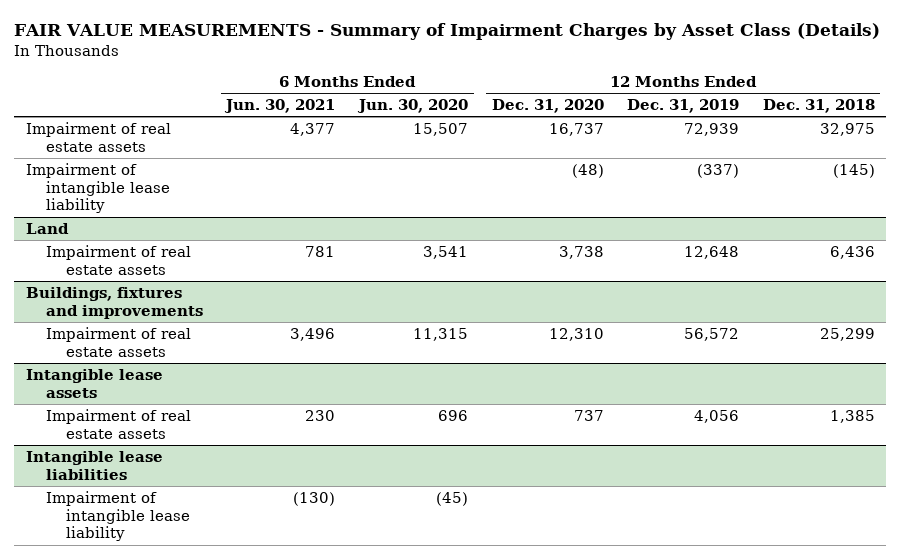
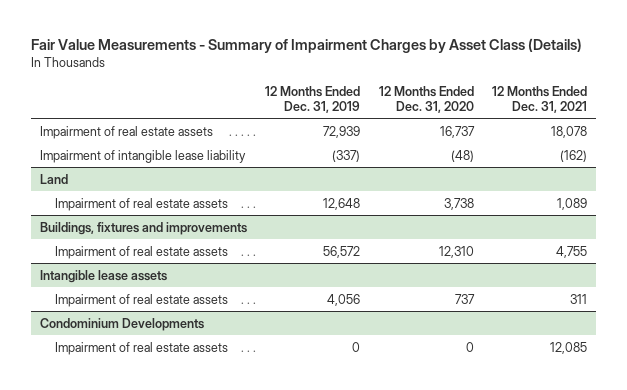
- FAIR VALUE MEASUREMENTS - Summary of Impairment Charges by Asset Class (Details)
+ Fair Value Measurements - Summary of Impairment Charges by Asset Class (Details)
- | 6 Months Ended Jun. 30, 2021 | 6 Months Ended Jun. 30, 2020 | 12 Months Ended Dec. 31, 2020 | 12 Months Ended Dec. 31, 2019 | 12 Months Ended Dec. 31, 2018
+ | 12 Months Ended Dec. 31, 2019 | 12 Months Ended Dec. 31, 2020 | 12 Months Ended Dec. 31, 2021
- Intangible lease liabilities
- Impairment of intangible lease liability | (130) | (45) | | |
+ Condominium Developments
+ Impairment of real estate assets | 0 | 0 | 12,085

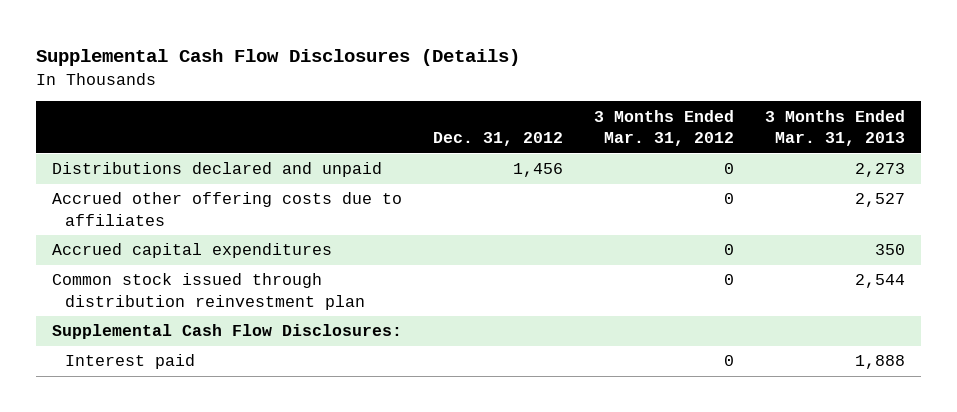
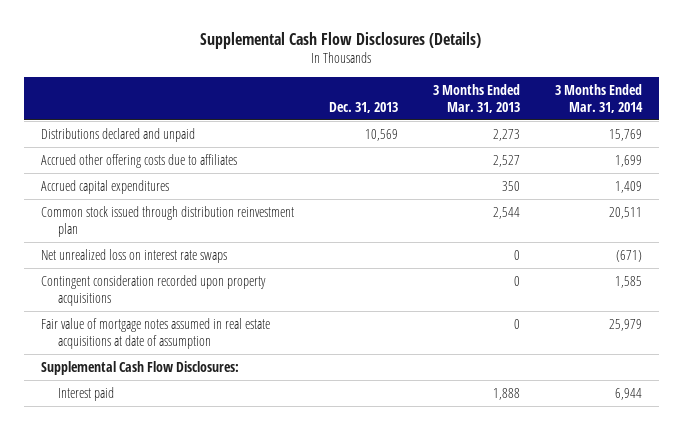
- | Dec. 31, 2012 | 3 Months Ended Mar. 31, 2012 | 3 Months Ended Mar. 31, 2013
+ | Dec. 31, 2013 | 3 Months Ended Mar. 31, 2013 | 3 Months Ended Mar. 31, 2014
+ Net unrealized loss on interest rate swaps | | 0 | (671)
+ Contingent consideration recorded upon property acquisitions | | 0 | 1,585
+ Fair value of mortgage notes assumed in real estate acquisitions at date of assumption | | 0 | 25,979

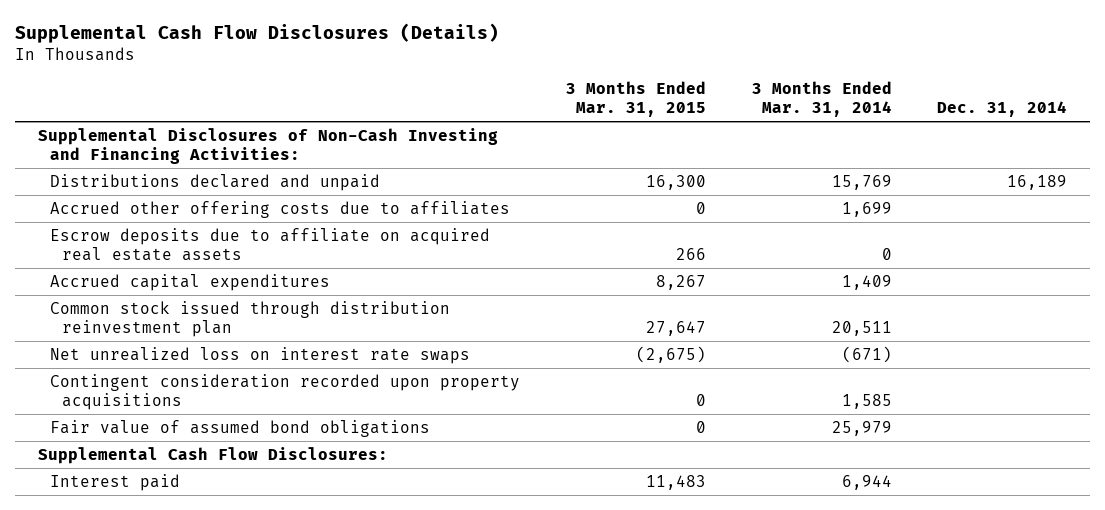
- | Dec. 31, 2013 | 3 Months Ended Mar. 31, 2013 | 3 Months Ended Mar. 31, 2014
+ | 3 Months Ended Mar. 31, 2015 | 3 Months Ended Mar. 31, 2014 | Dec. 31, 2014
+ Supplemental Disclosures of Non-Cash Investing and Financing Activities:
+ Escrow deposits due to affiliate on acquired real estate assets | 266 | 0 |
- Fair value of mortgage notes assumed in real estate acquisitions at date of assumption | | 0 | 25,979
+ Fair value of assumed bond obligations | 0 | 25,979 |

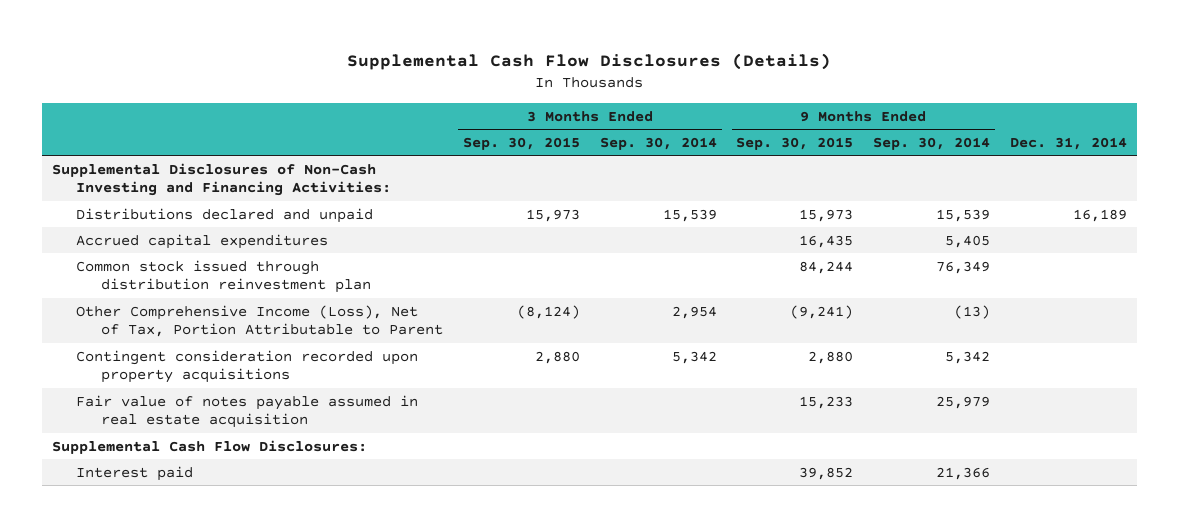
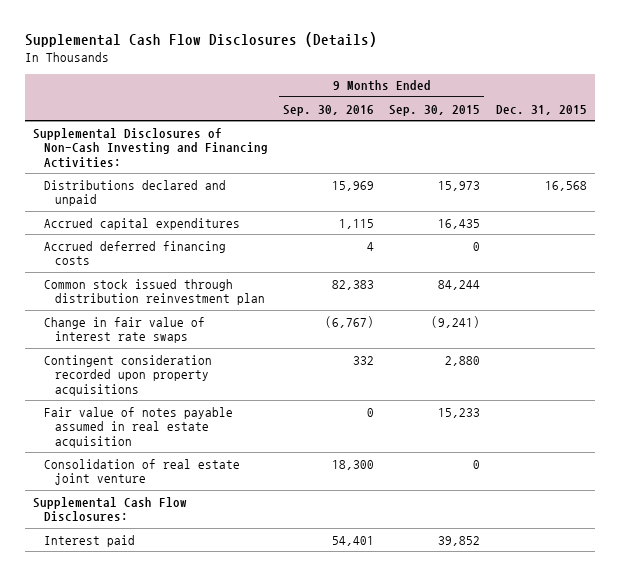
- | 3 Months Ended Sep. 30, 2015 | 3 Months Ended Sep. 30, 2014 | 9 Months Ended Sep. 30, 2015 | 9 Months Ended Sep. 30, 2014 | Dec. 31, 2014
+ | 9 Months Ended Sep. 30, 2016 | 9 Months Ended Sep. 30, 2015 | Dec. 31, 2015
+ Accrued deferred financing costs | 4 | 0 |
- Other Comprehensive Income (Loss), Net of Tax, Portion Attributable to Parent | (8,124) | 2,954 | (9,241) | (13) |
+ Change in fair value of interest rate swaps | (6,767) | (9,241) |
+ Consolidation of real estate joint venture | 18,300 | 0 |

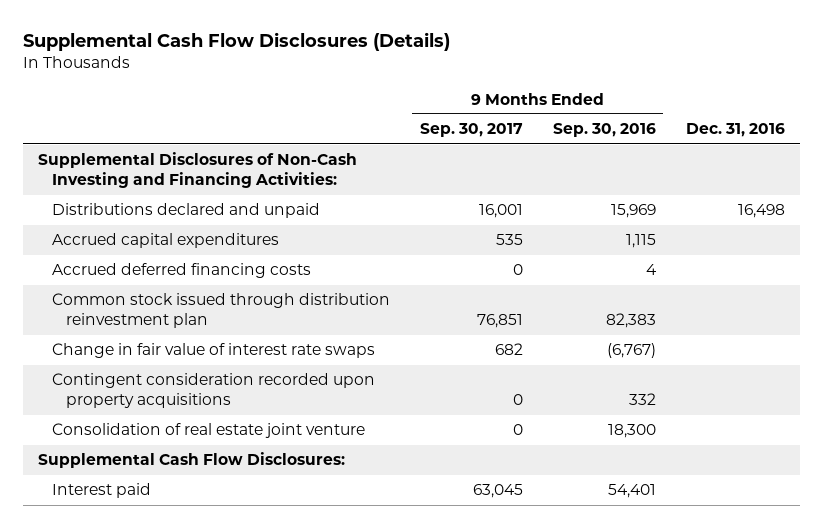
- | 9 Months Ended Sep. 30, 2016 | 9 Months Ended Sep. 30, 2015 | Dec. 31, 2015
+ | 9 Months Ended Sep. 30, 2017 | 9 Months Ended Sep. 30, 2016 | Dec. 31, 2016
- Fair value of notes payable assumed in real estate acquisition | 0 | 15,233 |

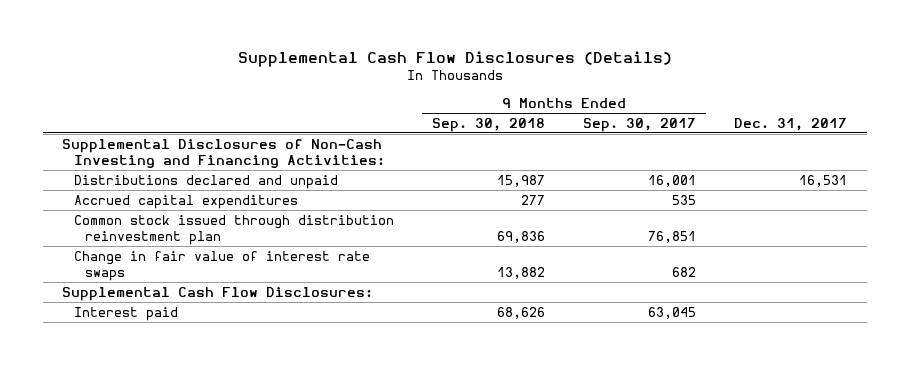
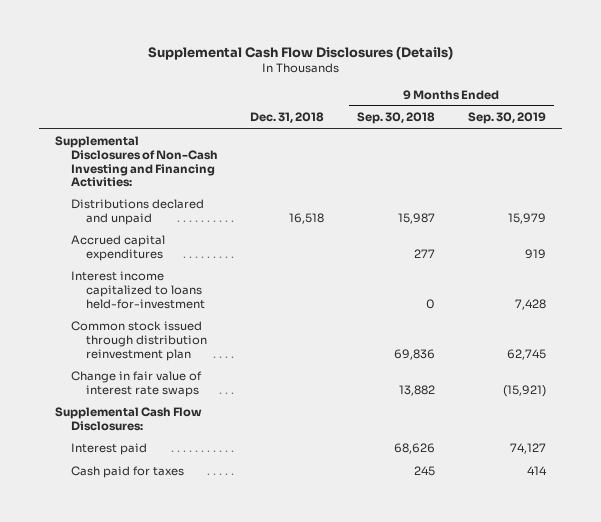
- | 9 Months Ended Sep. 30, 2018 | 9 Months Ended Sep. 30, 2017 | Dec. 31, 2017
+ | Dec. 31, 2018 | 9 Months Ended Sep. 30, 2018 | 9 Months Ended Sep. 30, 2019
+ Interest income capitalized to loans held-for-investment | | 0 | 7,428
+ Cash paid for taxes | | 245 | 414

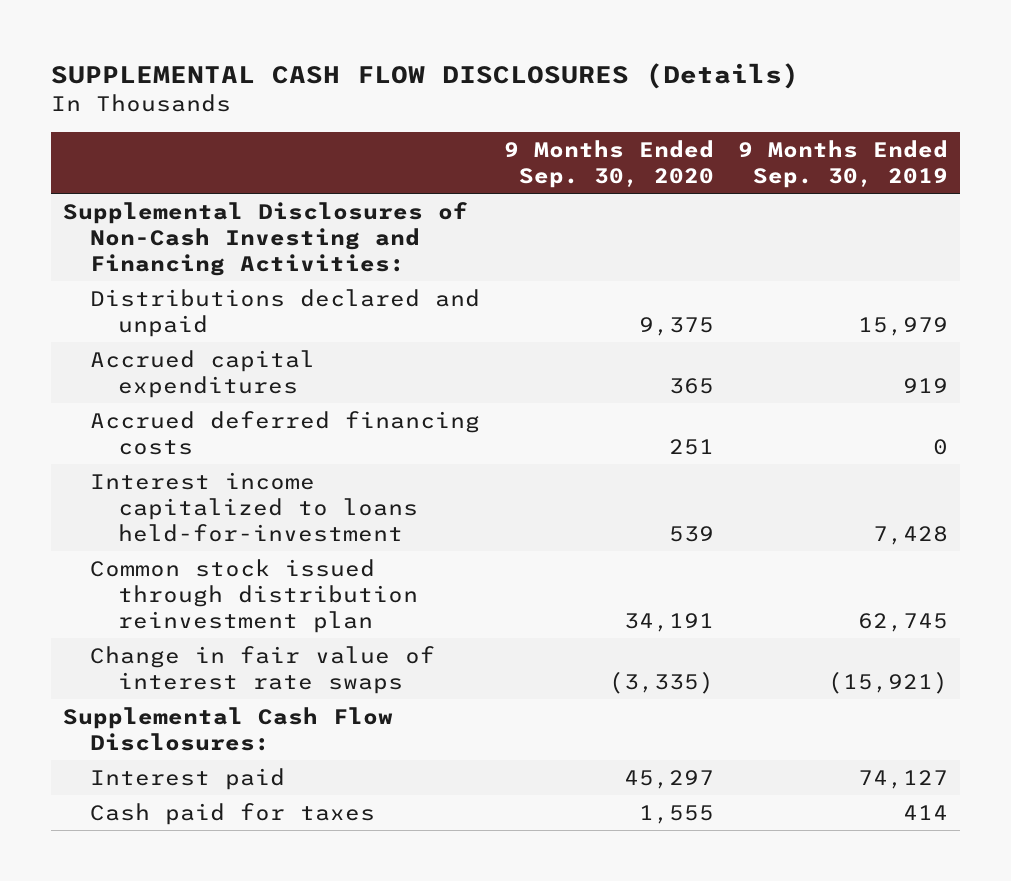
- Supplemental Cash Flow Disclosures (Details)
+ SUPPLEMENTAL CASH FLOW DISCLOSURES (Details)
- | Dec. 31, 2018 | 9 Months Ended Sep. 30, 2018 | 9 Months Ended Sep. 30, 2019
+ | 9 Months Ended Sep. 30, 2020 | 9 Months Ended Sep. 30, 2019
+ Accrued deferred financing costs | 251 | 0

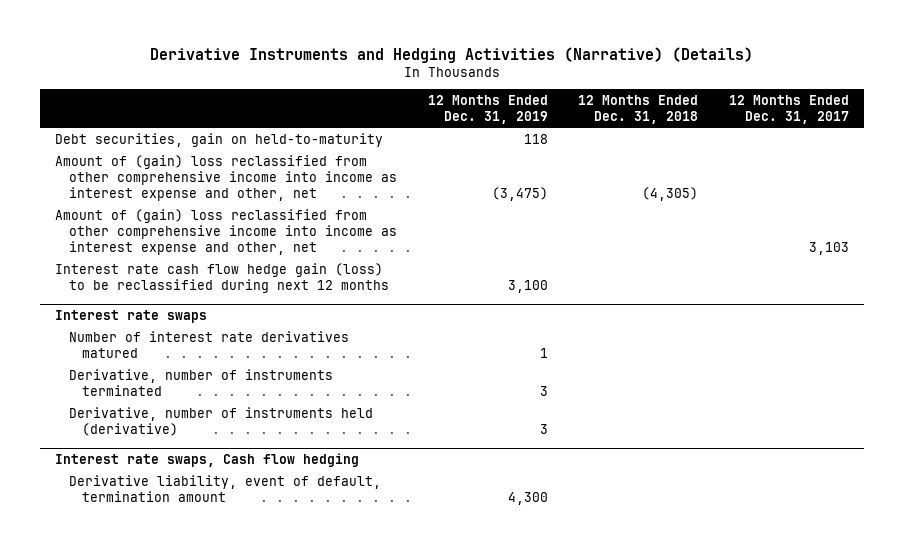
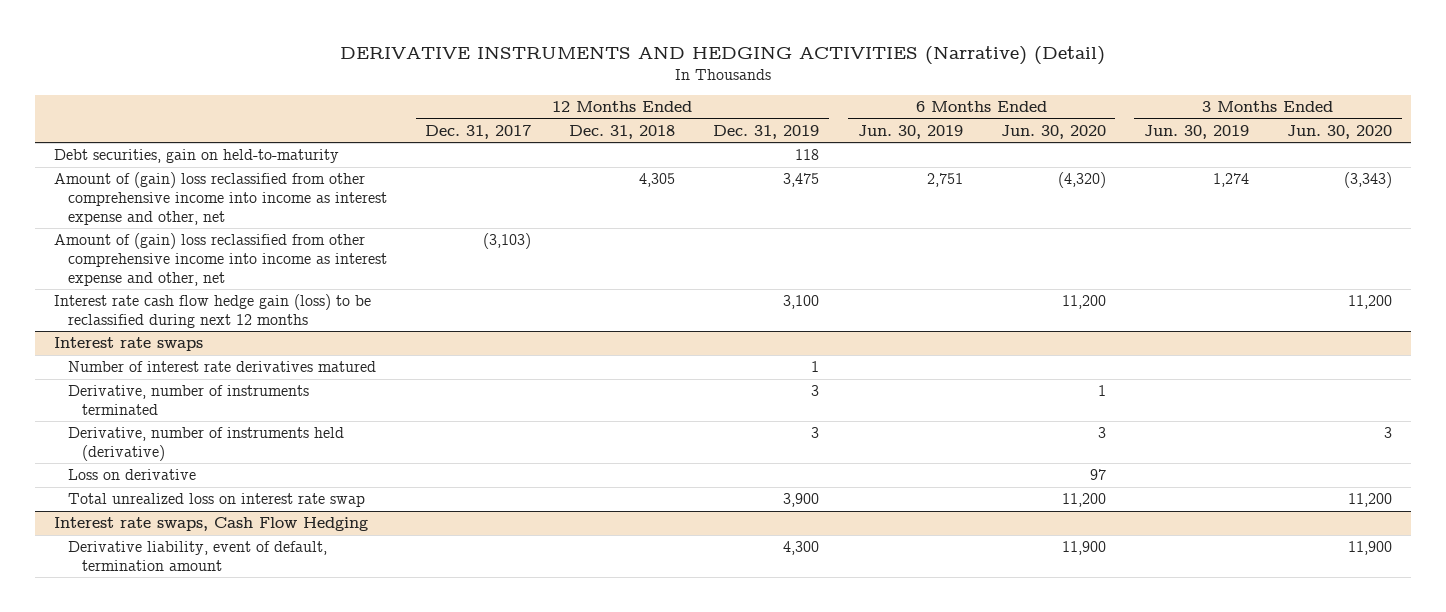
- Derivative Instruments and Hedging Activities (Narrative) (Details)
+ DERIVATIVE INSTRUMENTS AND HEDGING ACTIVITIES (Narrative) (Detail)
- | 12 Months Ended Dec. 31, 2019 | 12 Months Ended Dec. 31, 2018 | 12 Months Ended Dec. 31, 2017
+ | 12 Months Ended Dec. 31, 2017 | 12 Months Ended Dec. 31, 2018 | 12 Months Ended Dec. 31, 2019 | 6 Months Ended Jun. 30, 2019 | 6 Months Ended Jun. 30, 2020 | 3 Months Ended Jun. 30, 2019 | 3 Months Ended Jun. 30, 2020
- Amount of (gain) loss reclassified from other comprehensive income into income as interest expense and other, net | (3,475) | (4,305) |
- Amount of (gain) loss reclassified from other comprehensive income into income as interest expense and other, net | | | 3,103
+ Amount of (gain) loss reclassified from other comprehensive income into income as interest expense and other, net | | 4,305 | 3,475 | 2,751 | (4,320) | 1,274 | (3,343)
+ Amount of (gain) loss reclassified from other comprehensive income into income as interest expense and other, net | (3,103) | | | | | |
- Interest rate swaps, Cash flow hedging
@ Interest rate swaps
+ Loss on derivative | | | | | 97 | |
+ Total unrealized loss on interest rate swap | | | 3,900 | | 11,200 | | 11,200
+ Interest rate swaps, Cash Flow Hedging

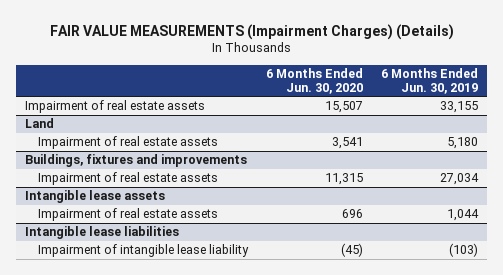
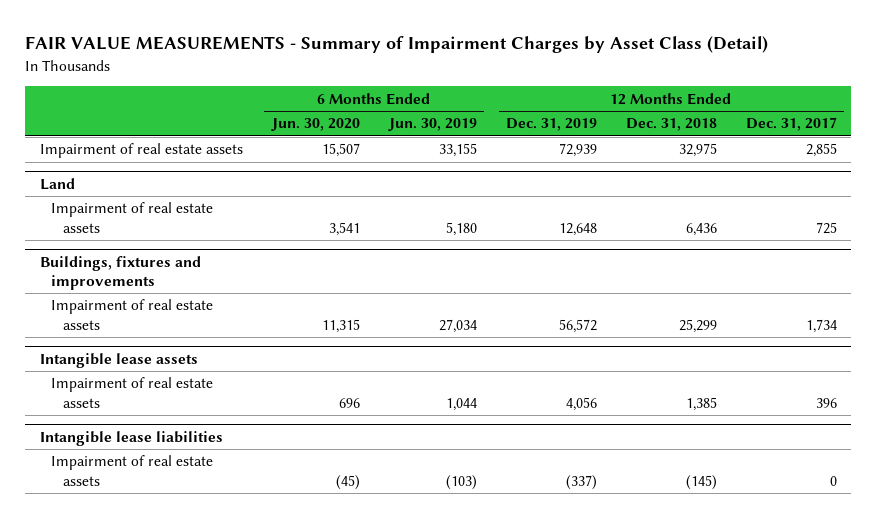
- FAIR VALUE MEASUREMENTS (Impairment Charges) (Details)
+ FAIR VALUE MEASUREMENTS - Summary of Impairment Charges by Asset Class (Detail)
- | 6 Months Ended Jun. 30, 2020 | 6 Months Ended Jun. 30, 2019
+ | 6 Months Ended Jun. 30, 2020 | 6 Months Ended Jun. 30, 2019 | 12 Months Ended Dec. 31, 2019 | 12 Months Ended Dec. 31, 2018 | 12 Months Ended Dec. 31, 2017
@ Intangible lease liabilities
- Impairment of intangible lease liability | (45) | (103)
+ Impairment of real estate assets | (45) | (103) | (337) | (145) | 0

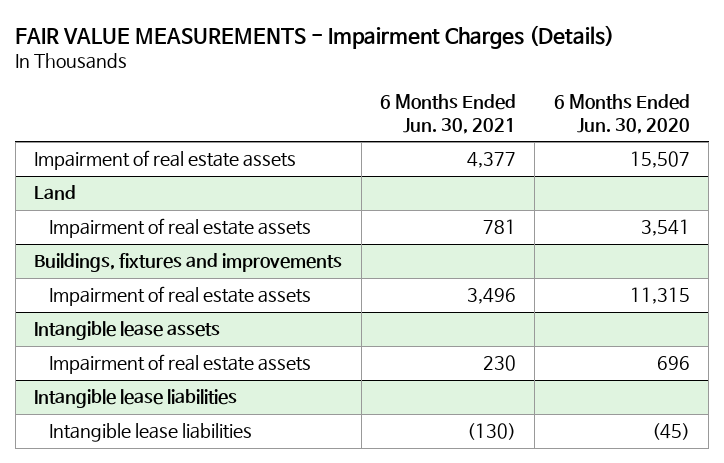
- FAIR VALUE MEASUREMENTS - Summary of Impairment Charges by Asset Class (Detail)
+ FAIR VALUE MEASUREMENTS - Impairment Charges (Details)
- | 6 Months Ended Jun. 30, 2020 | 6 Months Ended Jun. 30, 2019 | 12 Months Ended Dec. 31, 2019 | 12 Months Ended Dec. 31, 2018 | 12 Months Ended Dec. 31, 2017
+ | 6 Months Ended Jun. 30, 2021 | 6 Months Ended Jun. 30, 2020
@ Intangible lease liabilities
- Impairment of real estate assets | (45) | (103) | (337) | (145) | 0
+ Intangible lease liabilities | (130) | (45)

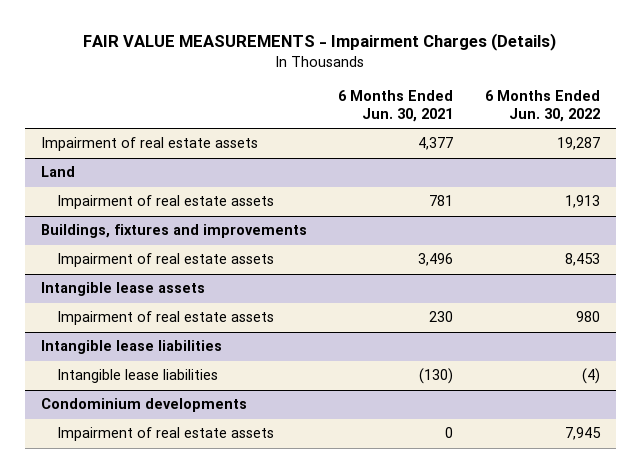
- | 6 Months Ended Jun. 30, 2021 | 6 Months Ended Jun. 30, 2020
+ | 6 Months Ended Jun. 30, 2021 | 6 Months Ended Jun. 30, 2022
+ Condominium developments
+ Impairment of real estate assets | 0 | 7,945

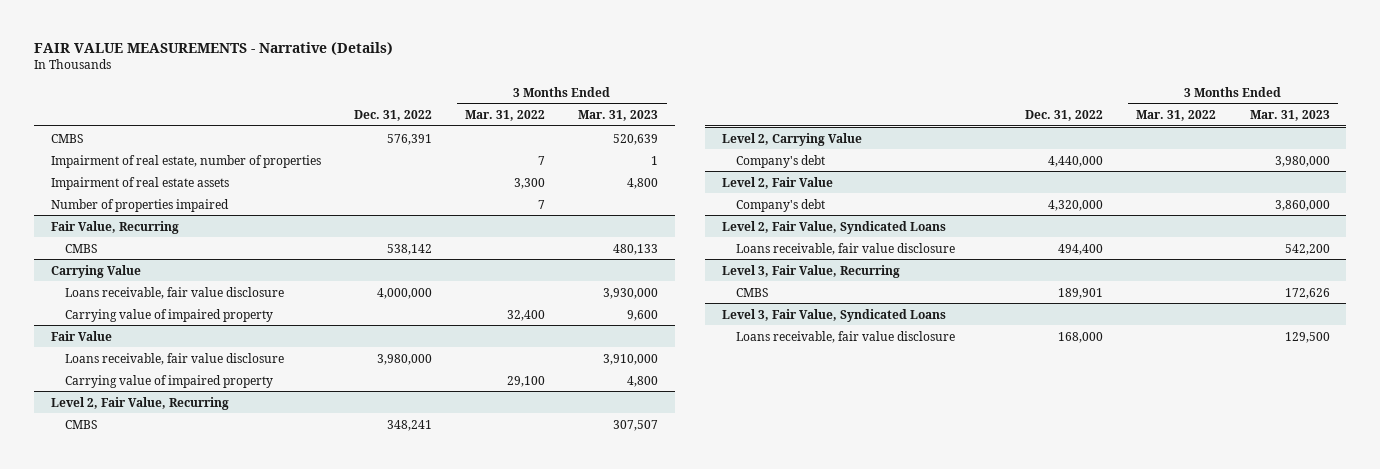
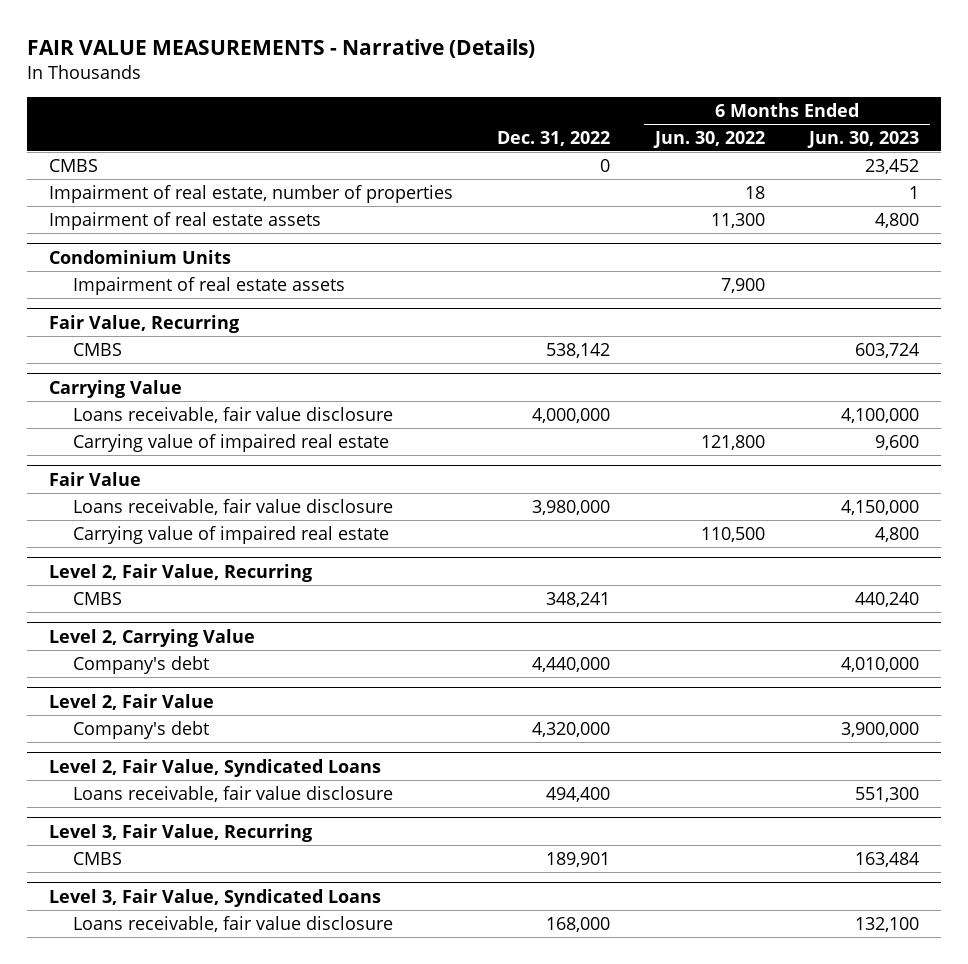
- | Dec. 31, 2022 | 3 Months Ended Mar. 31, 2022 | 3 Months Ended Mar. 31, 2023
+ | Dec. 31, 2022 | 6 Months Ended Jun. 30, 2022 | 6 Months Ended Jun. 30, 2023
- CMBS | 576,391 | | 520,639
+ CMBS | 0 | | 23,452
- Number of properties impaired | | 7 |
+ Condominium Units
+ Impairment of real estate assets | | 7,900 |
@ Carrying Value
- Carrying value of impaired property | | 32,400 | 9,600
+ Carrying value of impaired real estate | | 121,800 | 9,600
@ Fair Value
- Carrying value of impaired property | | 29,100 | 4,800
+ Carrying value of impaired real estate | | 110,500 | 4,800

